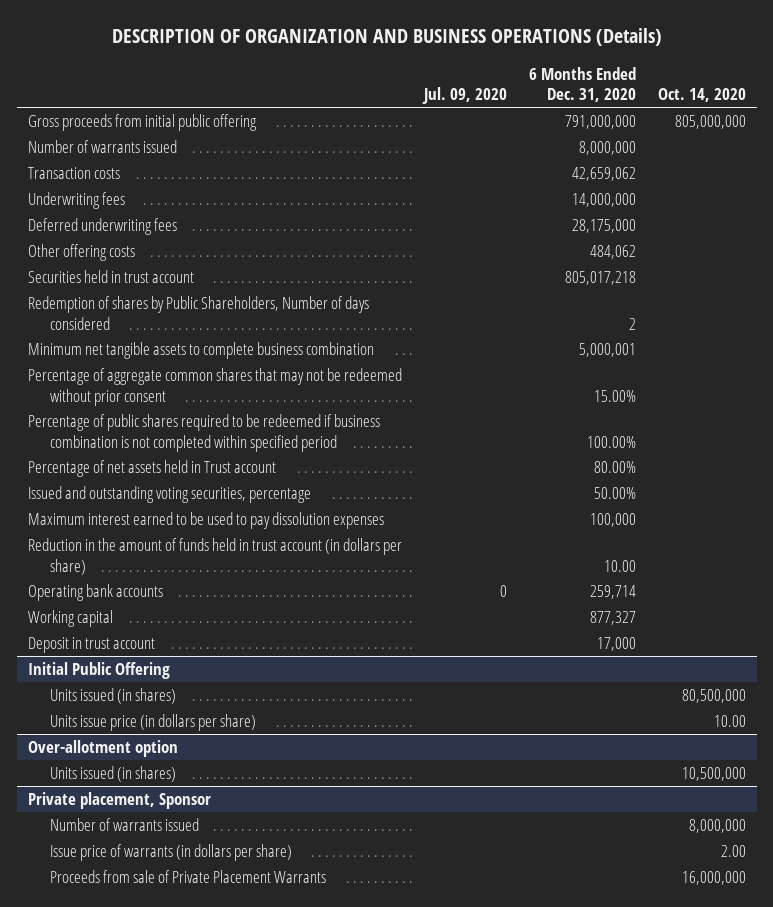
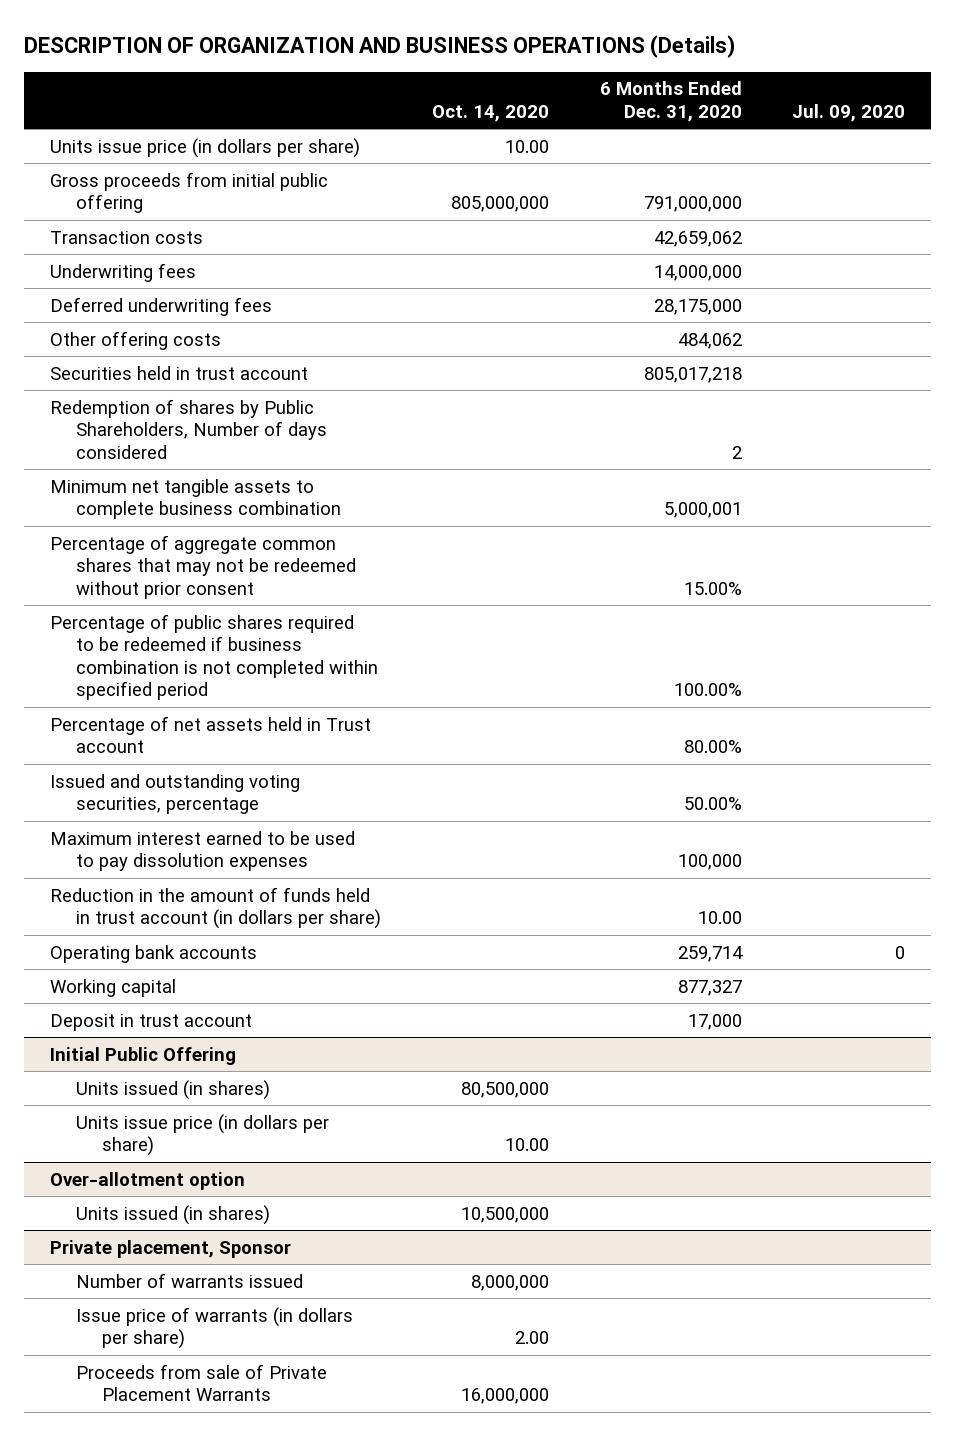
- | Jul. 09, 2020 | 6 Months Ended Dec. 31, 2020 | Oct. 14, 2020
+ | Oct. 14, 2020 | 6 Months Ended Dec. 31, 2020 | Jul. 09, 2020
+ Units issue price (in dollars per share) | 10.00 | |
- Number of warrants issued | | 8,000,000 |

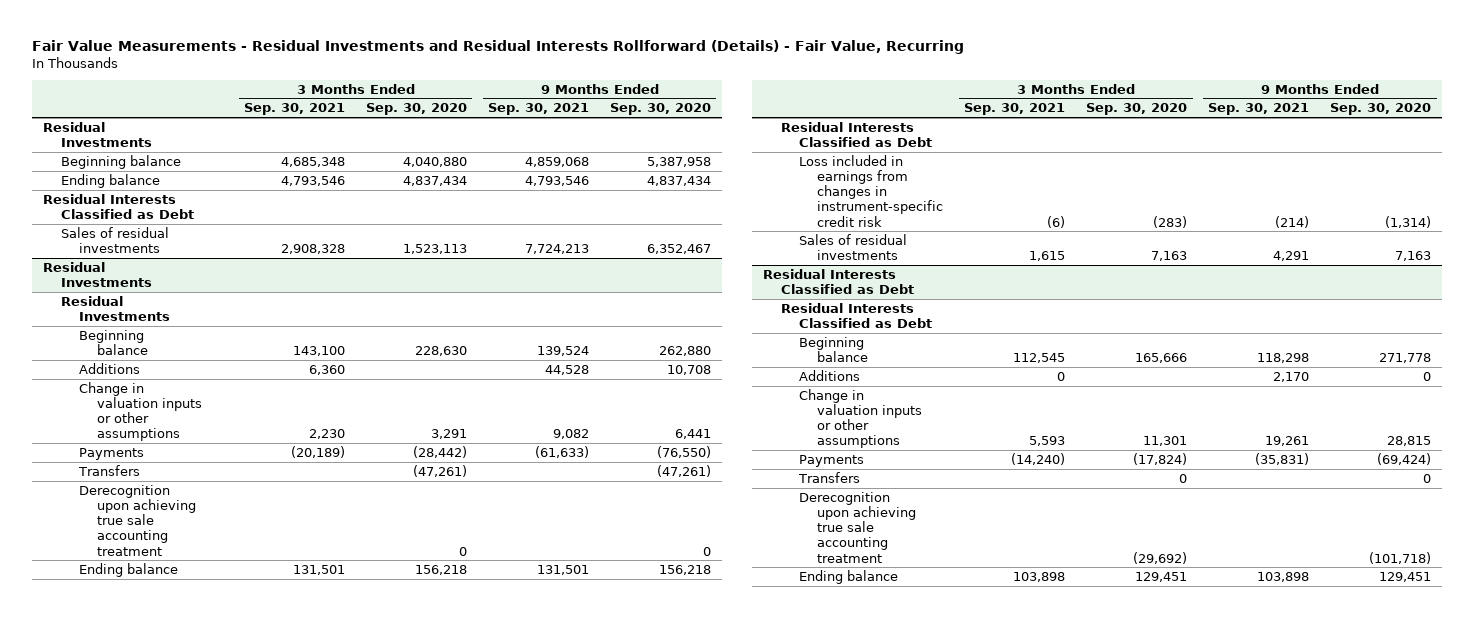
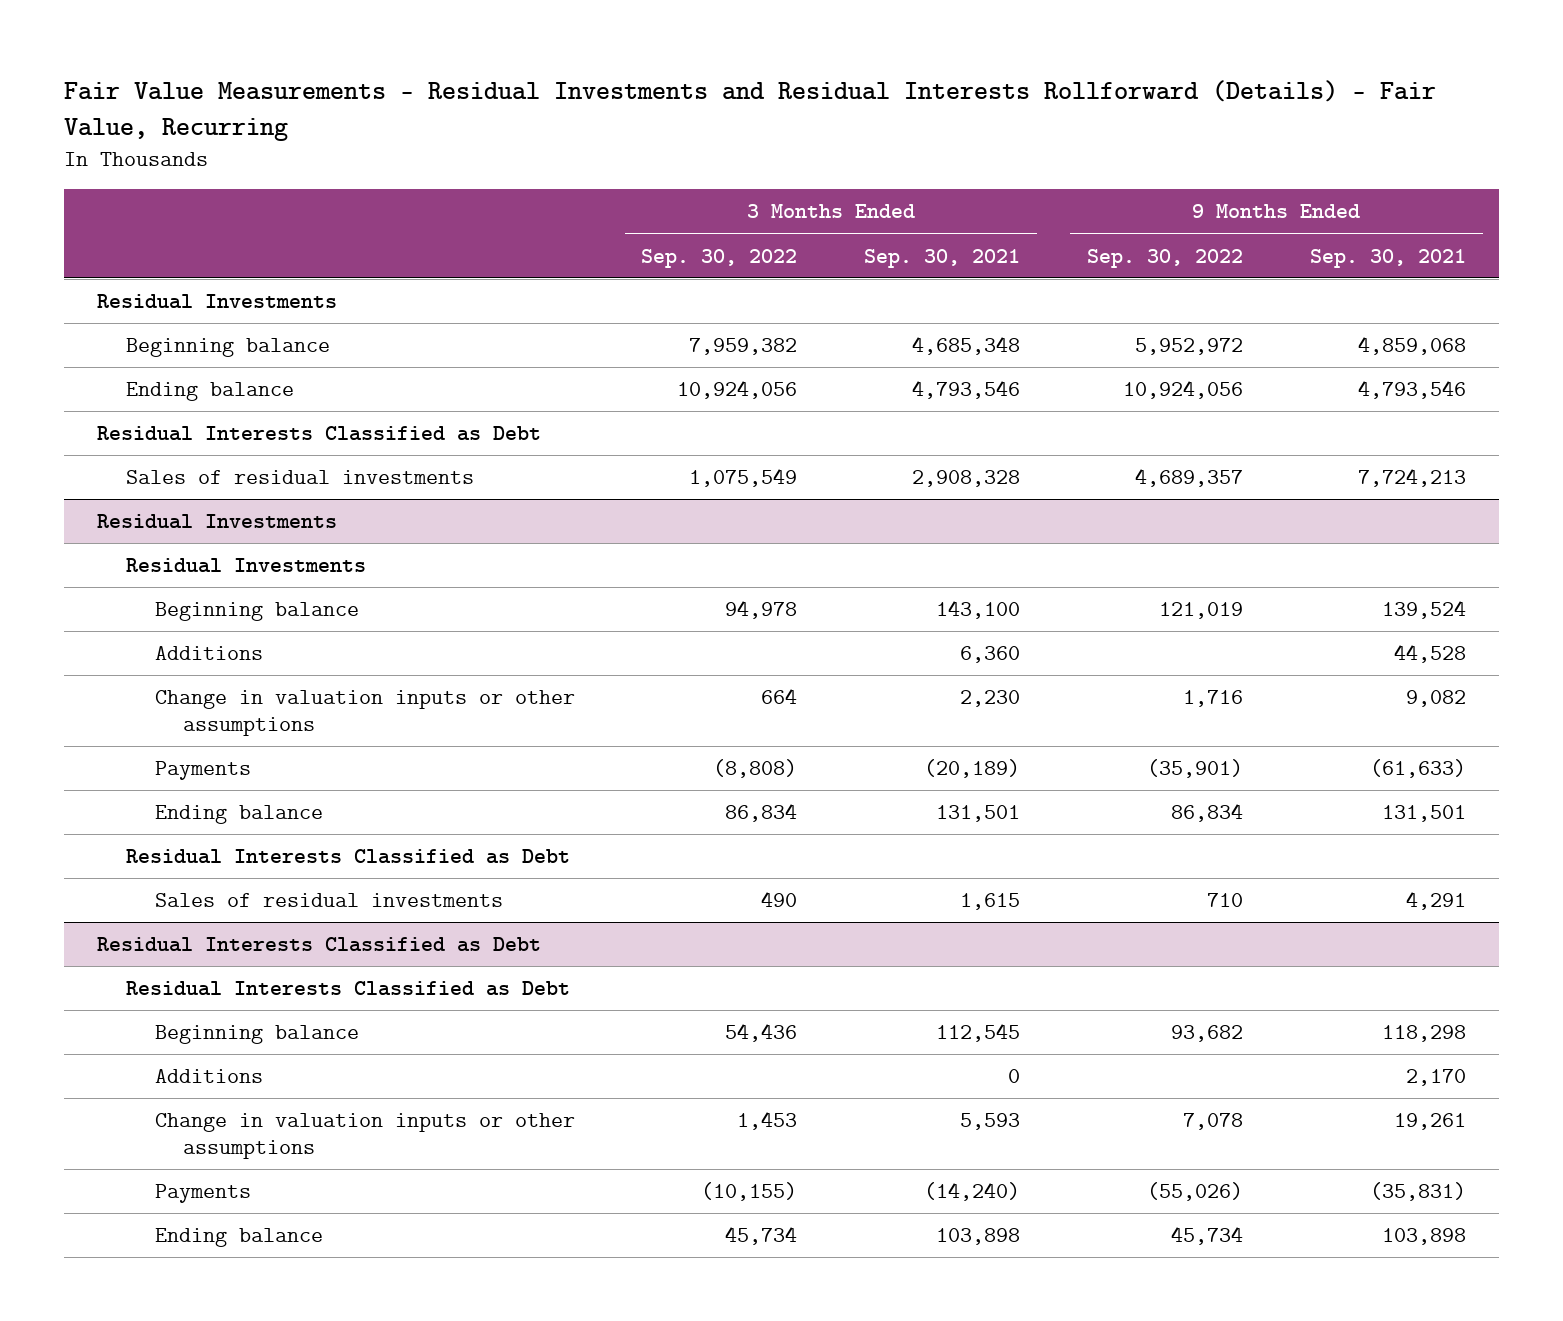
- | 3 Months Ended Sep. 30, 2021 | 3 Months Ended Sep. 30, 2020 | 9 Months Ended Sep. 30, 2021 | 9 Months Ended Sep. 30, 2020
+ | 3 Months Ended Sep. 30, 2022 | 3 Months Ended Sep. 30, 2021 | 9 Months Ended Sep. 30, 2022 | 9 Months Ended Sep. 30, 2021
@ Residual Investments
- Transfers | | (47,261) | | (47,261)
- Derecognition upon achieving true sale accounting treatment | | 0 | | 0
- Loss included in earnings from changes in instrument-specific credit risk | (6) | (283) | (214) | (1,314)
@ Residual Interests Classified as Debt
- Transfers | | 0 | | 0
- Derecognition upon achieving true sale accounting treatment | | (29,692) | | (101,718)

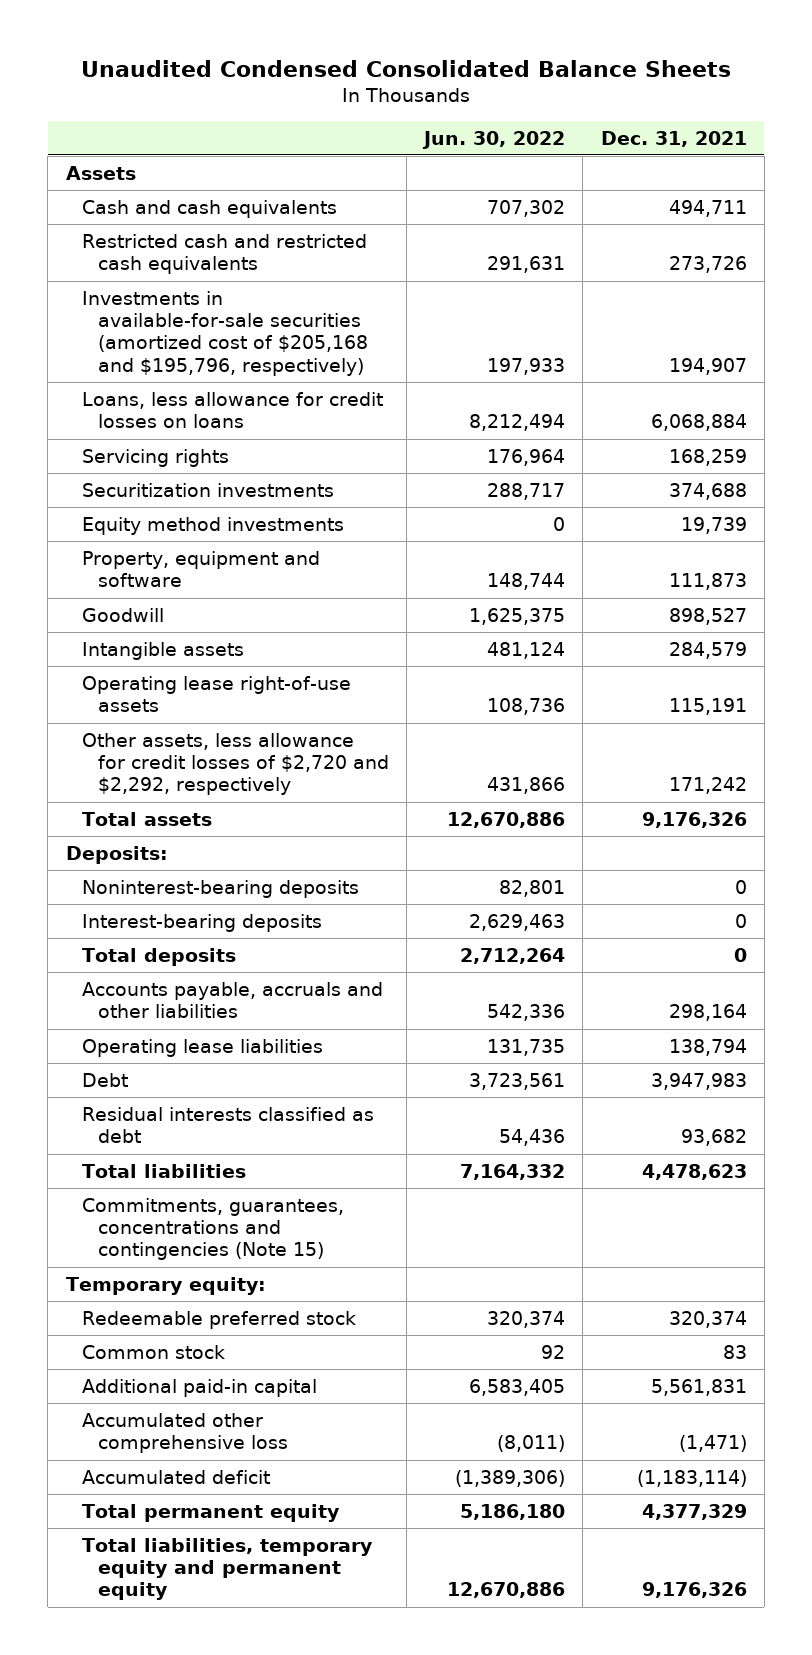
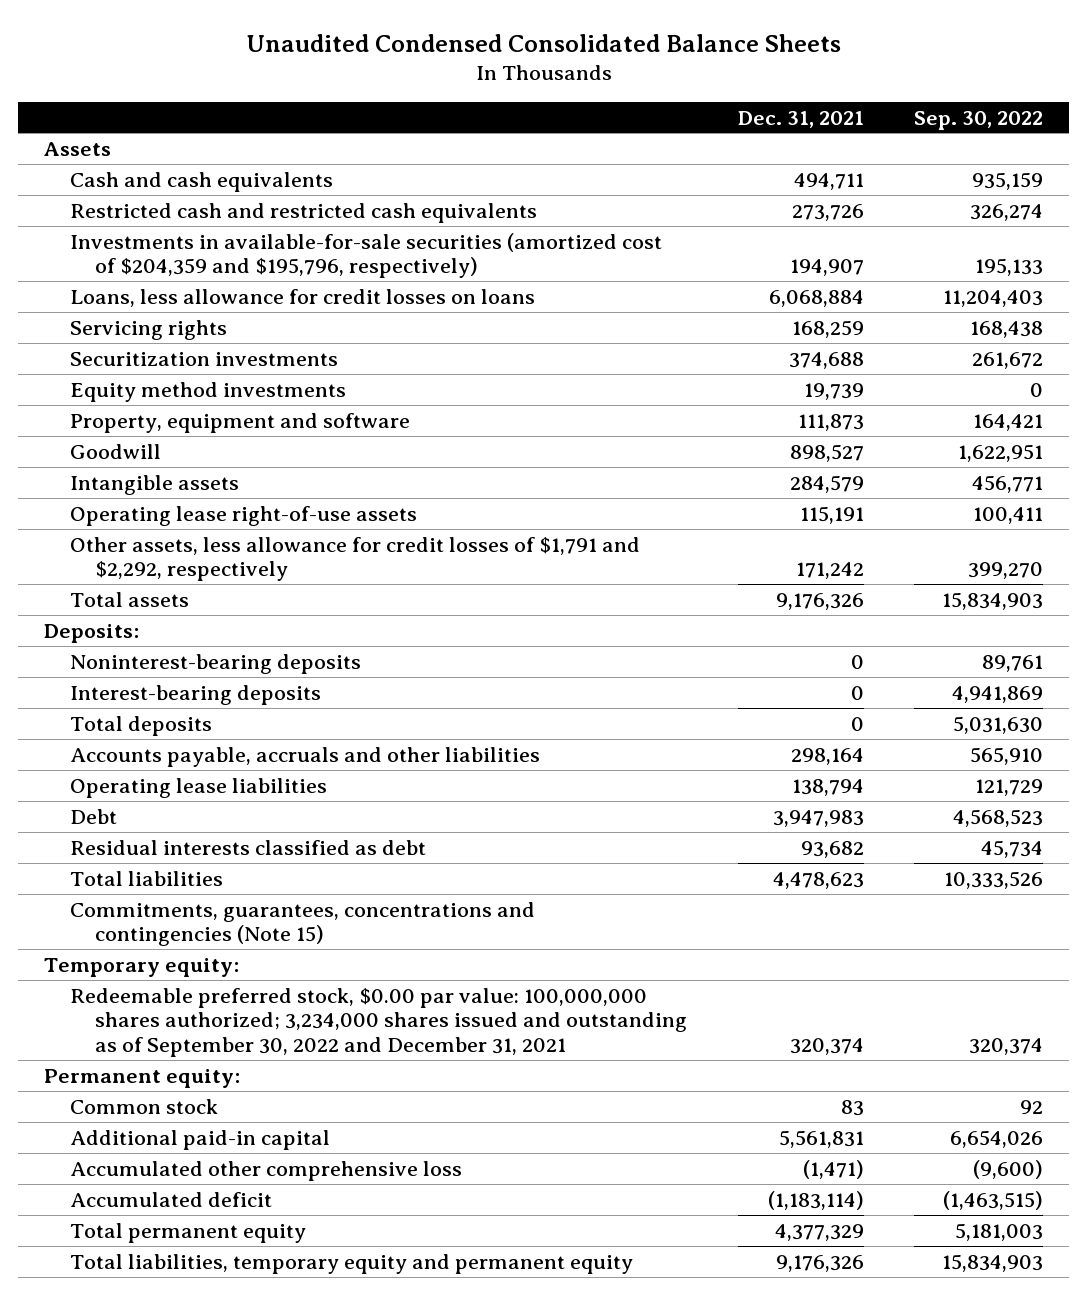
- | Jun. 30, 2022 | Dec. 31, 2021
+ | Dec. 31, 2021 | Sep. 30, 2022
- Investments in available-for-sale securities (amortized cost of $205,168 and $195,796, respectively) | 197,933 | 194,907
+ Investments in available-for-sale securities (amortized cost of $204,359 and $195,796, respectively) | 194,907 | 195,133
- Other assets, less allowance for credit losses of $2,720 and $2,292, respectively | 431,866 | 171,242
+ Other assets, less allowance for credit losses of $1,791 and $2,292, respectively | 171,242 | 399,270
- Redeemable preferred stock | 320,374 | 320,374
+ Redeemable preferred stock, $0.00 par value: 100,000,000 shares authorized; 3,234,000 shares issued and outstanding as of September 30, 2022 and December 31, 2021 | 320,374 | 320,374
+ Permanent equity:

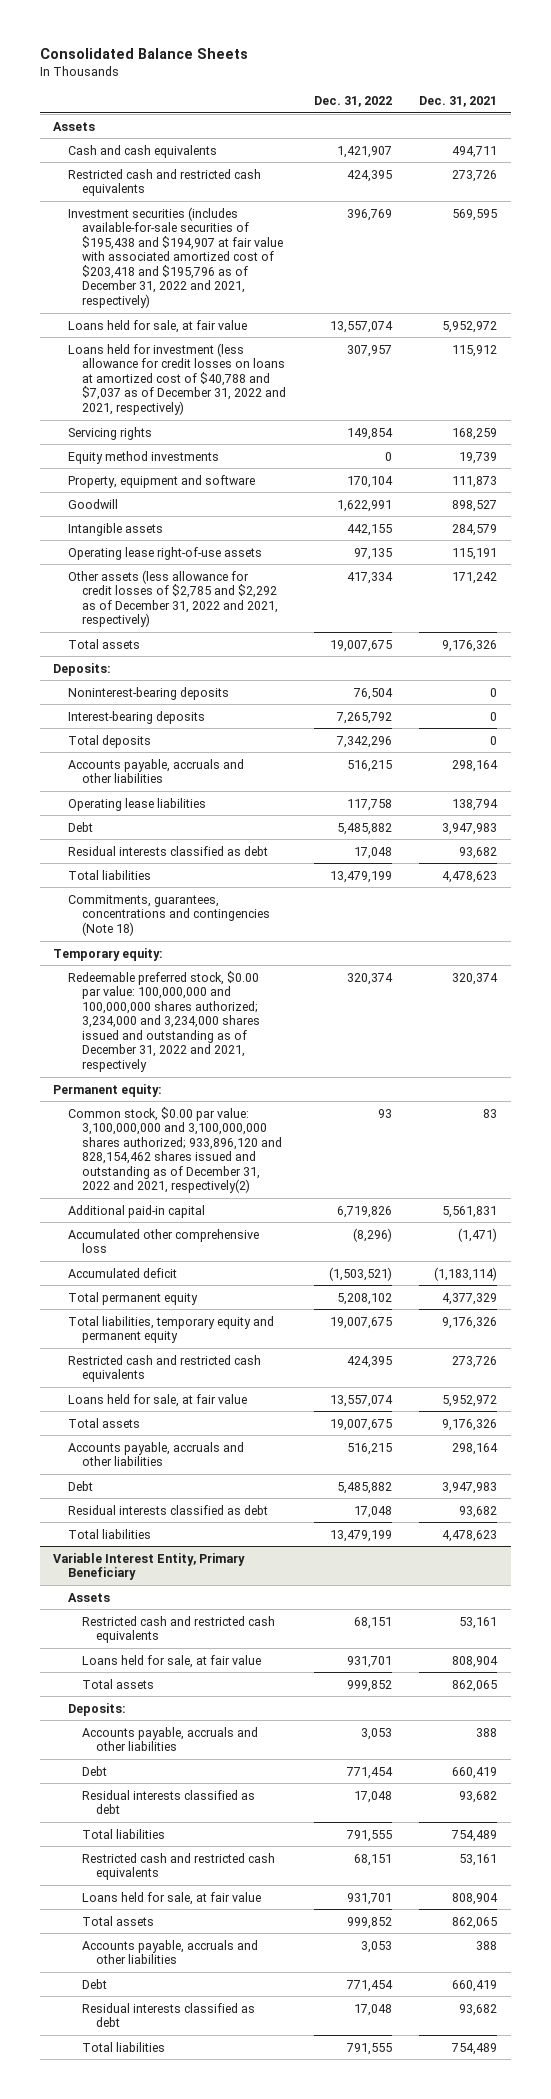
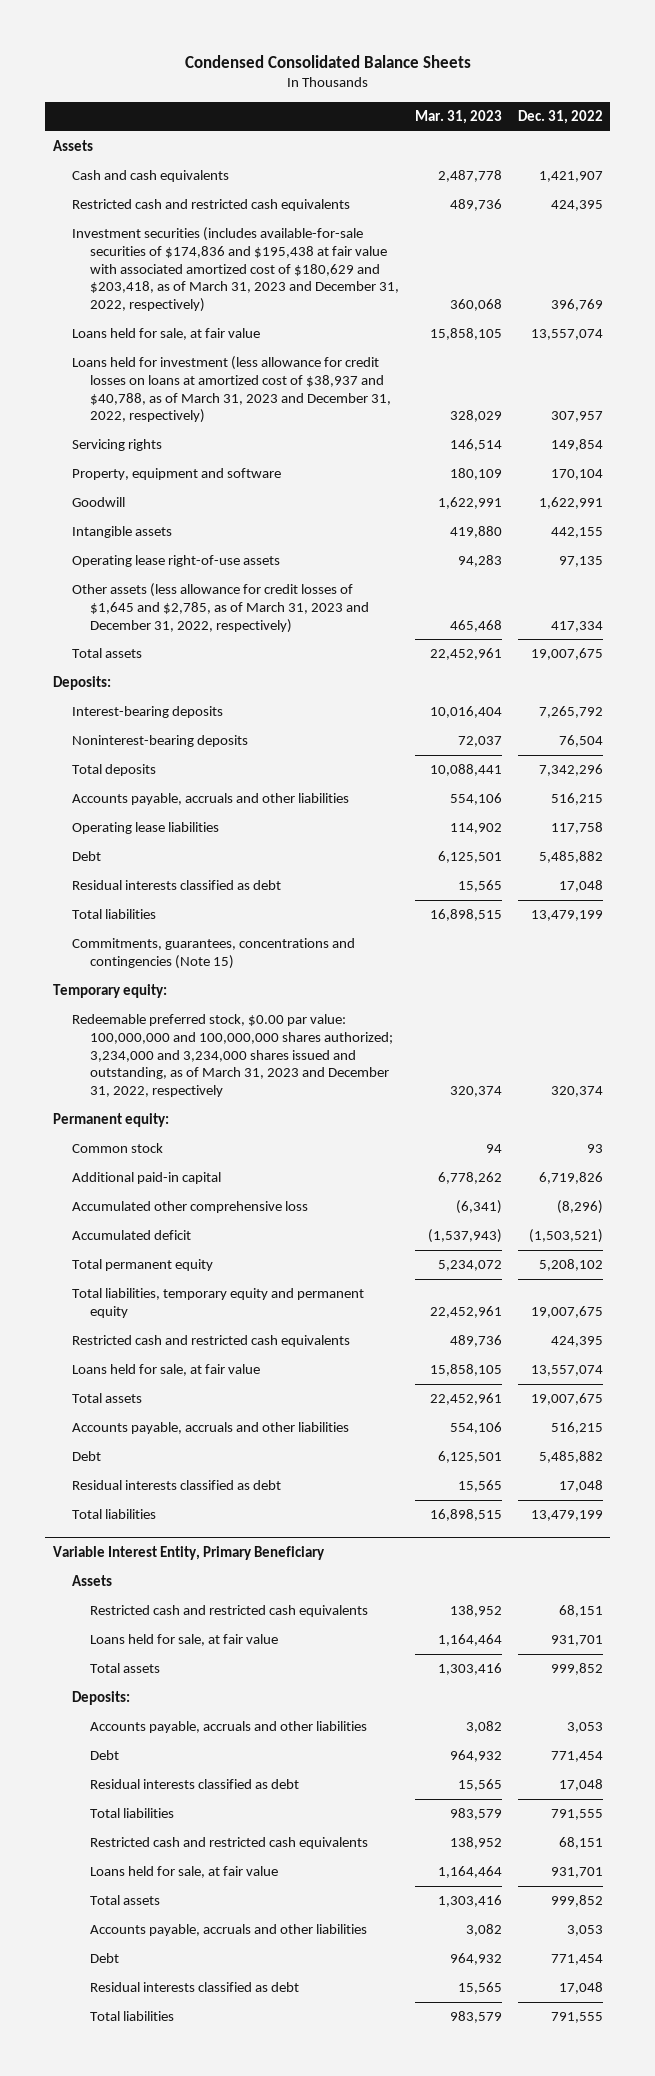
- Consolidated Balance Sheets
+ Condensed Consolidated Balance Sheets
- | Dec. 31, 2022 | Dec. 31, 2021
+ | Mar. 31, 2023 | Dec. 31, 2022
- Investment securities (includes available-for-sale securities of $195,438 and $194,907 at fair value with associated amortized cost of $203,418 and $195,796 as of December 31, 2022 and 2021, respectively) | 396,769 | 569,595
+ Investment securities (includes available-for-sale securities of $174,836 and $195,438 at fair value with associated amortized cost of $180,629 and $203,418, as of March 31, 2023 and December 31, 2022, respectively) | 360,068 | 396,769
- Loans held for investment (less allowance for credit losses on loans at amortized cost of $40,788 and $7,037 as of December 31, 2022 and 2021, respectively) | 307,957 | 115,912
+ Loans held for investment (less allowance for credit losses on loans at amortized cost of $38,937 and $40,788, as of March 31, 2023 and December 31, 2022, respectively) | 328,029 | 307,957
- Equity method investments | 0 | 19,739
- Other assets (less allowance for credit losses of $2,785 and $2,292 as of December 31, 2022 and 2021, respectively) | 417,334 | 171,242
+ Other assets (less allowance for credit losses of $1,645 and $2,785, as of March 31, 2023 and December 31, 2022, respectively) | 465,468 | 417,334
moved down: Noninterest-bearing deposits | 72,037 | 76,504
- Commitments, guarantees, concentrations and contingencies (Note 18)
+ Commitments, guarantees, concentrations and contingencies (Note 15)
- Redeemable preferred stock, $0.00 par value: 100,000,000 and 100,000,000 shares authorized; 3,234,000 and 3,234,000 shares issued and outstanding as of December 31, 2022 and 2021, respectively | 320,374 | 320,374
+ Redeemable preferred stock, $0.00 par value: 100,000,000 and 100,000,000 shares authorized; 3,234,000 and 3,234,000 shares issued and outstanding, as of March 31, 2023 and December 31, 2022, respectively | 320,374 | 320,374
- Common stock, $0.00 par value: 3,100,000,000 and 3,100,000,000 shares authorized; 933,896,120 and 828,154,462 shares issued and outstanding as of December 31, 2022 and 2021, respectively(2) | 93 | 83
+ Common stock | 94 | 93

